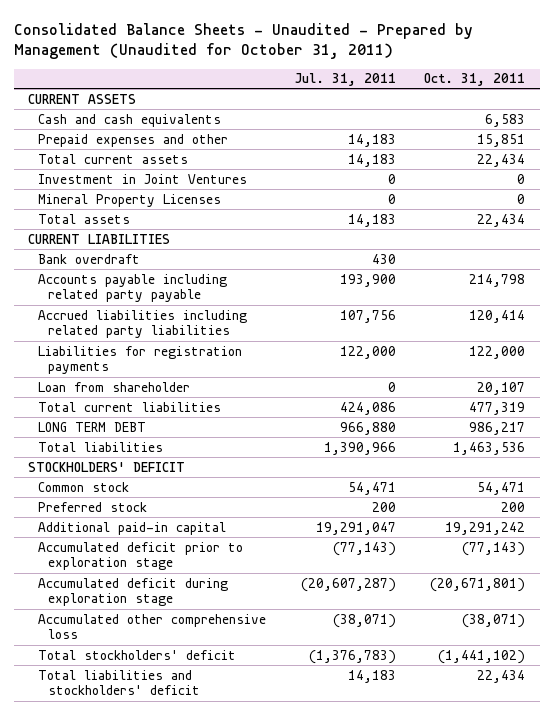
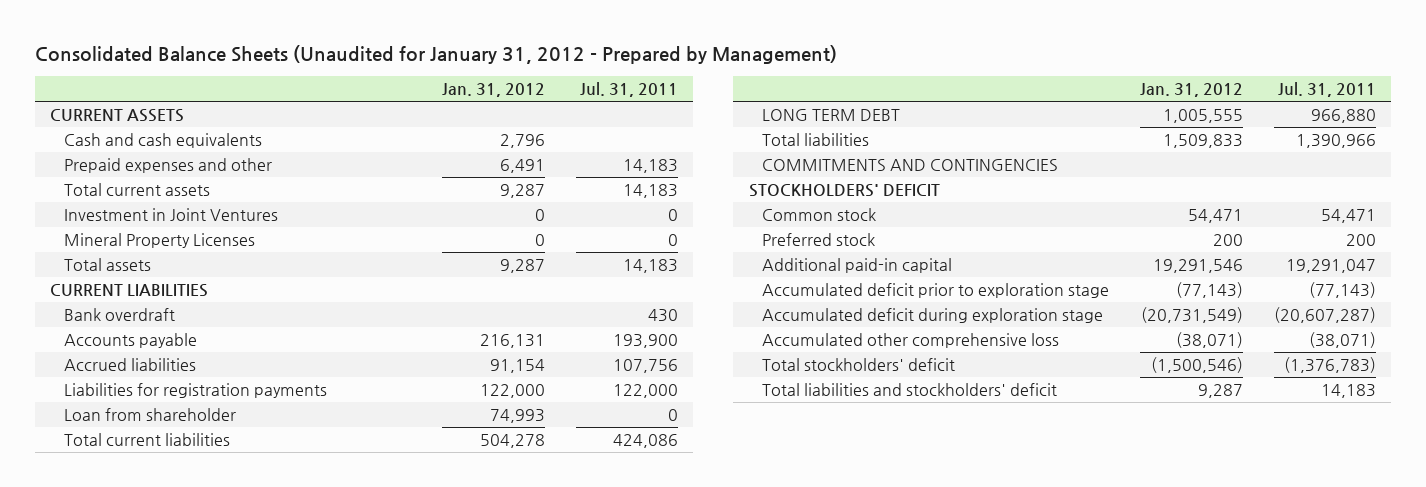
- Consolidated Balance Sheets - Unaudited - Prepared by Management (Unaudited for October 31, 2011)
+ Consolidated Balance Sheets (Unaudited for January 31, 2012 - Prepared by Management)
- | Jul. 31, 2011 | Oct. 31, 2011
+ | Jan. 31, 2012 | Jul. 31, 2011
- Accounts payable including related party payable | 193,900 | 214,798
- Accrued liabilities including related party liabilities | 107,756 | 120,414
+ Accounts payable | 216,131 | 193,900
+ Accrued liabilities | 91,154 | 107,756
+ COMMITMENTS AND CONTINGENCIES

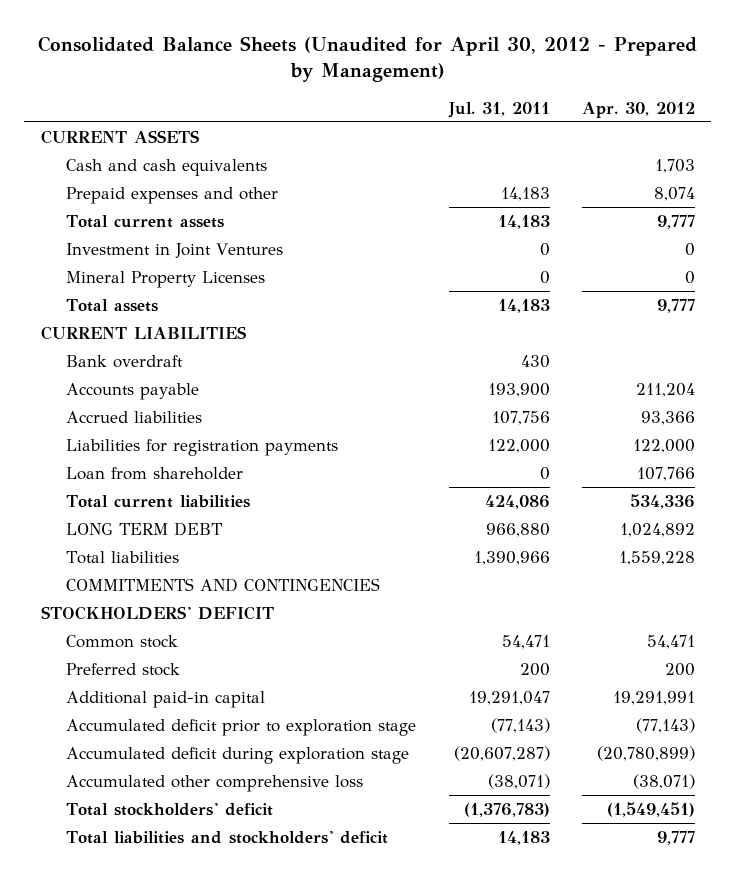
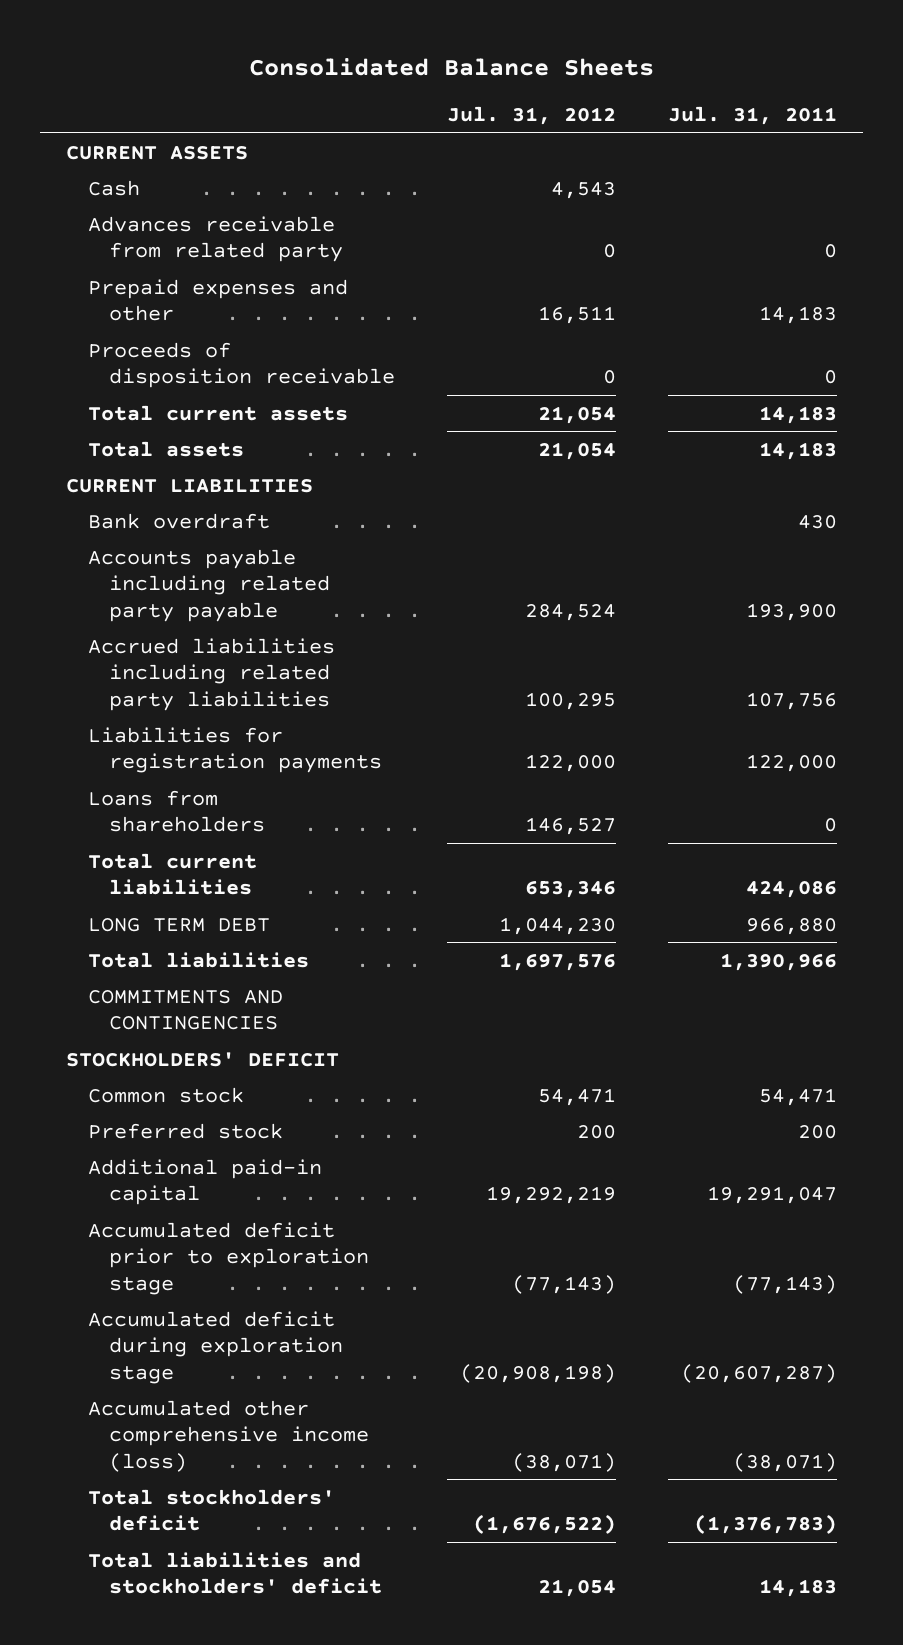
- Consolidated Balance Sheets (Unaudited for April 30, 2012 - Prepared by Management)
+ Consolidated Balance Sheets
- | Jul. 31, 2011 | Apr. 30, 2012
+ | Jul. 31, 2012 | Jul. 31, 2011
- Cash and cash equivalents | | 1,703
+ Cash | 4,543 |
+ Advances receivable from related party | 0 | 0
+ Proceeds of disposition receivable | 0 | 0
- Investment in Joint Ventures | 0 | 0
- Mineral Property Licenses | 0 | 0
- Accounts payable | 193,900 | 211,204
- Accrued liabilities | 107,756 | 93,366
+ Accounts payable including related party payable | 284,524 | 193,900
+ Accrued liabilities including related party liabilities | 100,295 | 107,756
- Loan from shareholder | 0 | 107,766
+ Loans from shareholders | 146,527 | 0
- Accumulated other comprehensive loss | (38,071) | (38,071)
+ Accumulated other comprehensive income (loss) | (38,071) | (38,071)

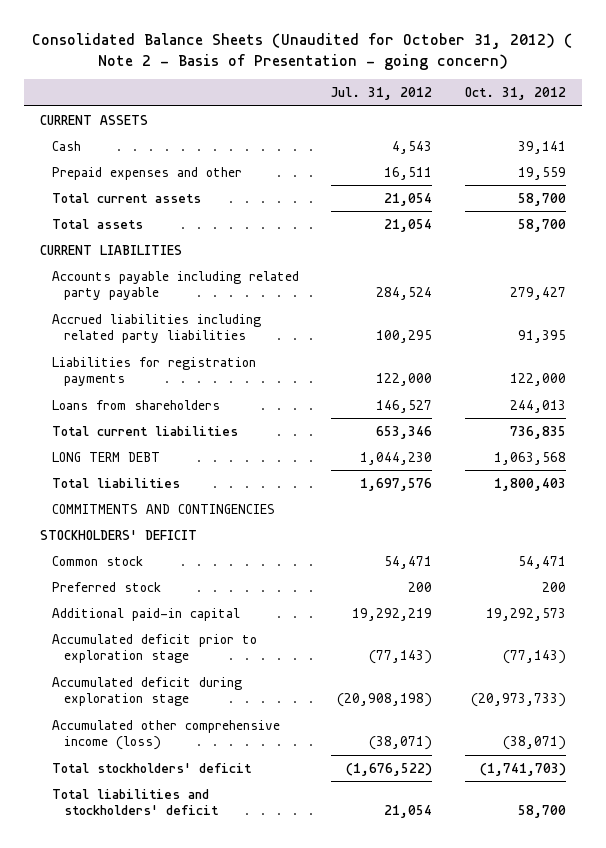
- Consolidated Balance Sheets
+ Consolidated Balance Sheets (Unaudited for October 31, 2012) ( Note 2 - Basis of Presentation - going concern)
- | Jul. 31, 2012 | Jul. 31, 2011
+ | Jul. 31, 2012 | Oct. 31, 2012
- Advances receivable from related party | 0 | 0
- Proceeds of disposition receivable | 0 | 0
- Bank overdraft | | 430

